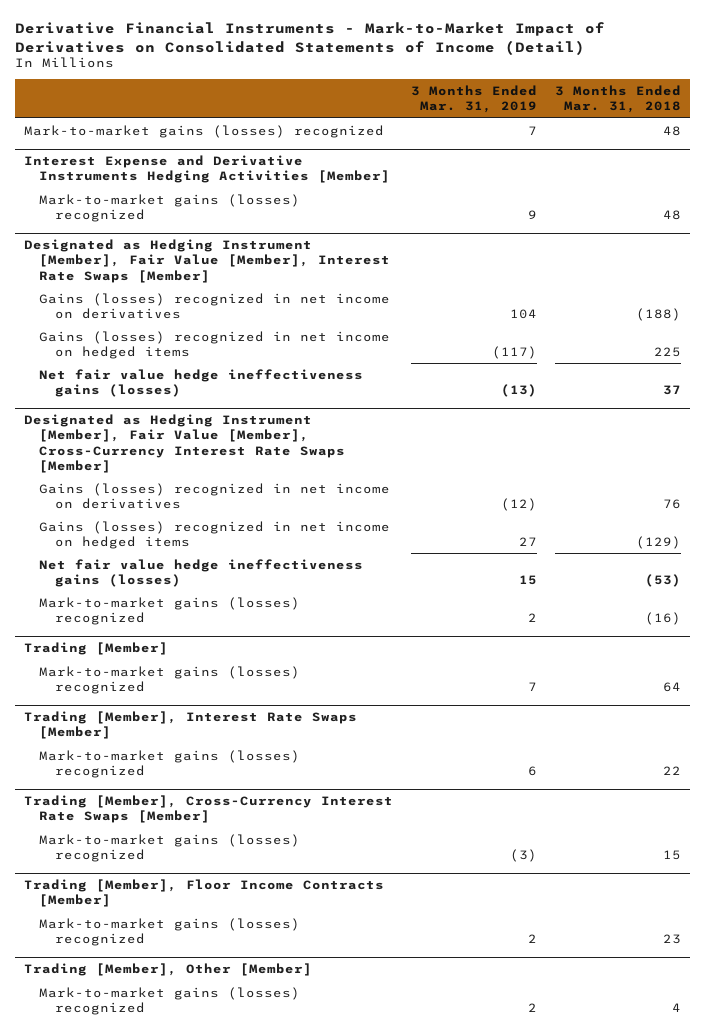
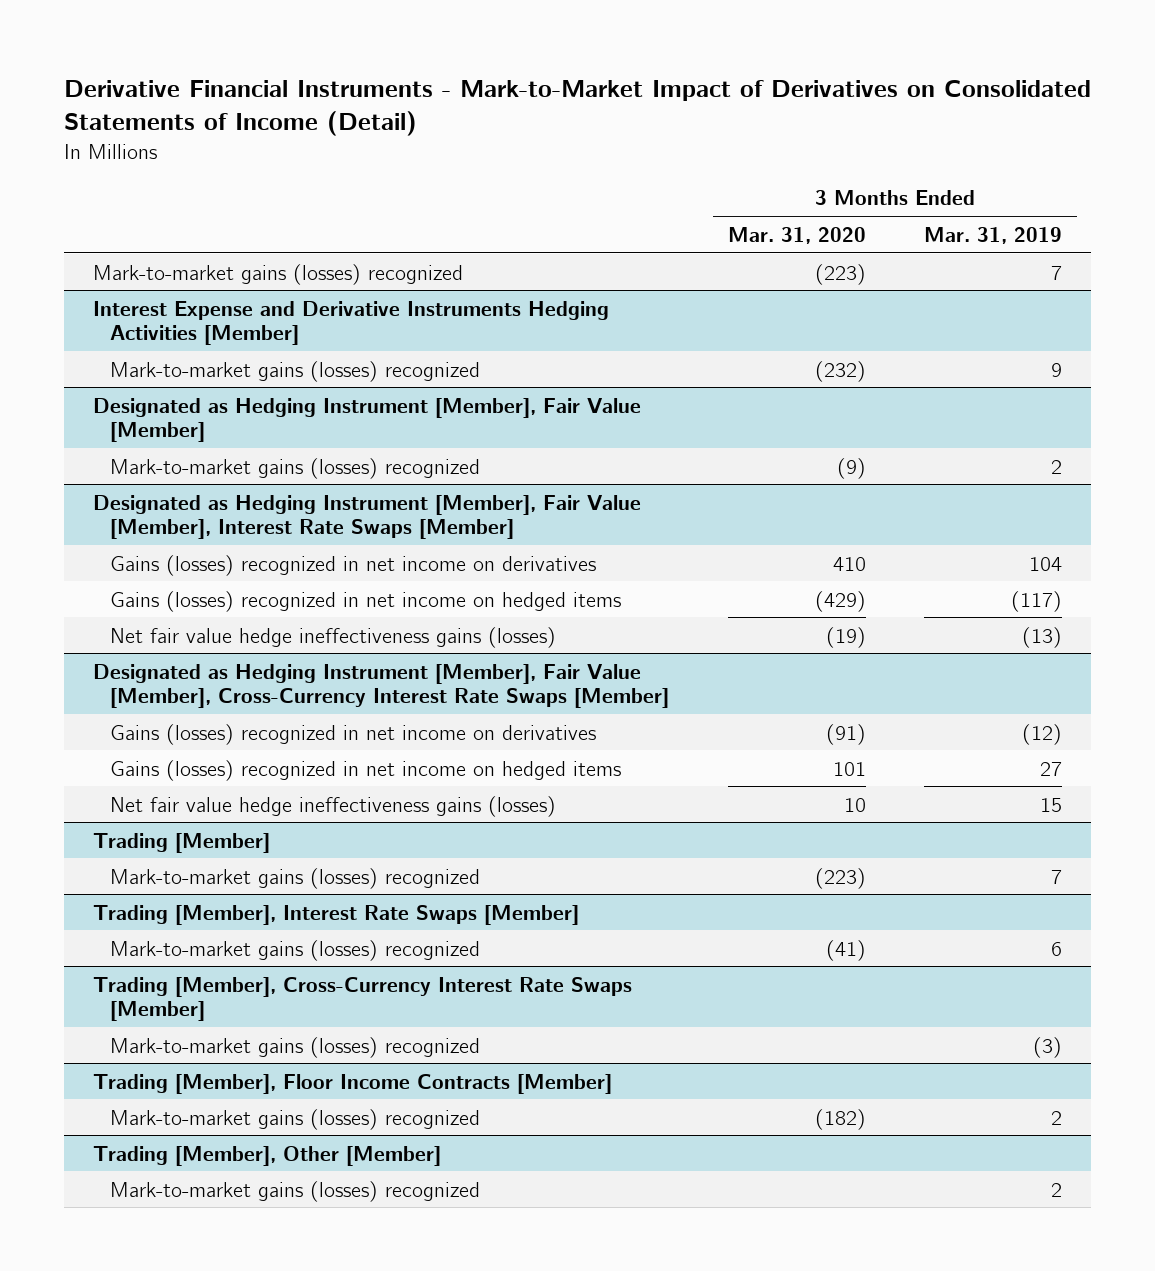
- | 3 Months Ended Mar. 31, 2019 | 3 Months Ended Mar. 31, 2018
+ | 3 Months Ended Mar. 31, 2020 | 3 Months Ended Mar. 31, 2019
+ Designated as Hedging Instrument [Member], Fair Value [Member]
+ Mark-to-market gains (losses) recognized | (9) | 2
@ Designated as Hedging Instrument [Member], Fair Value [Member], Cross-Currency Interest Rate Swaps [Member]
- Mark-to-market gains (losses) recognized | 2 | (16)

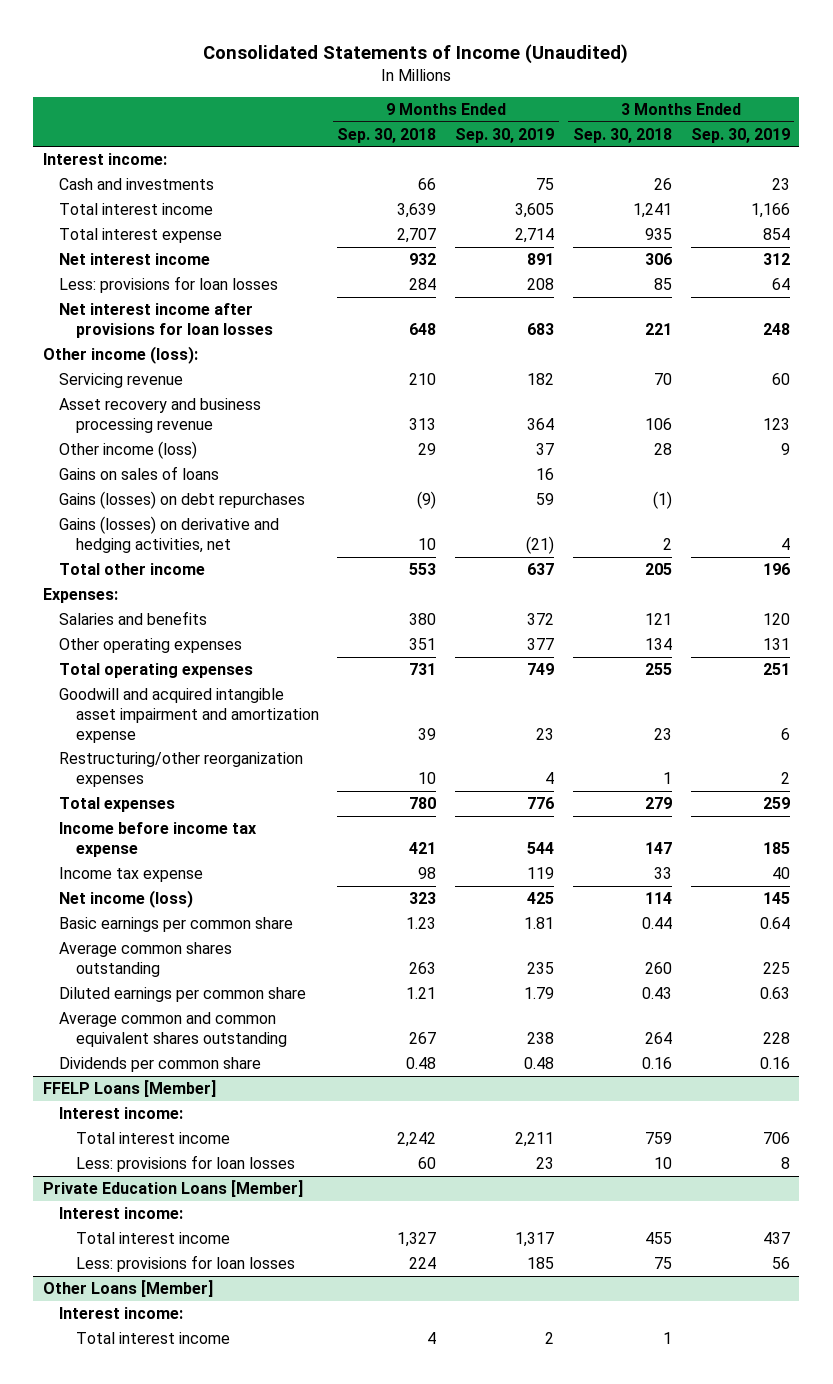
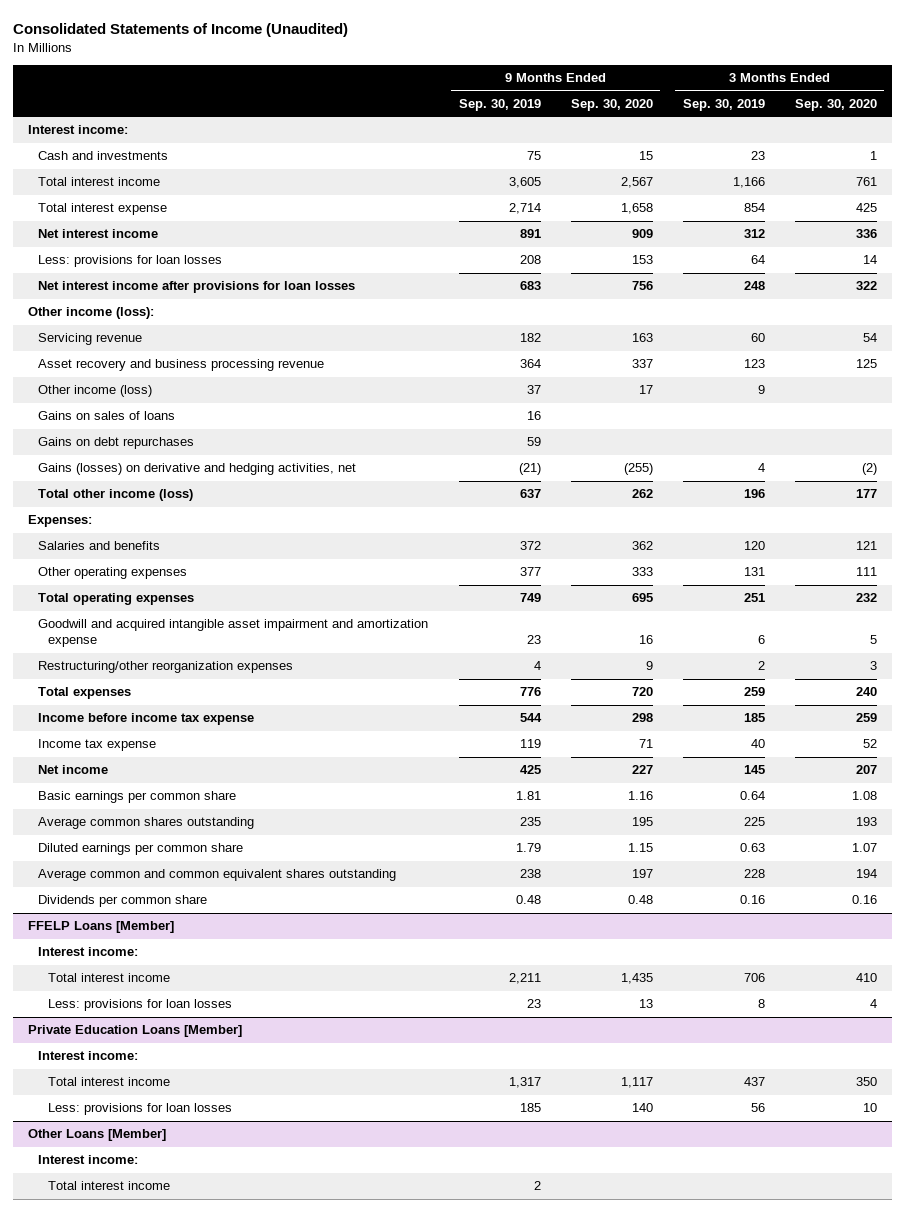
- | 9 Months Ended Sep. 30, 2018 | 9 Months Ended Sep. 30, 2019 | 3 Months Ended Sep. 30, 2018 | 3 Months Ended Sep. 30, 2019
+ | 9 Months Ended Sep. 30, 2019 | 9 Months Ended Sep. 30, 2020 | 3 Months Ended Sep. 30, 2019 | 3 Months Ended Sep. 30, 2020
- Gains (losses) on debt repurchases | (9) | 59 | (1) |
+ Gains on debt repurchases | 59 | | |
- Total other income | 553 | 637 | 205 | 196
+ Total other income (loss) | 637 | 262 | 196 | 177
- Net income (loss) | 323 | 425 | 114 | 145
+ Net income | 425 | 227 | 145 | 207

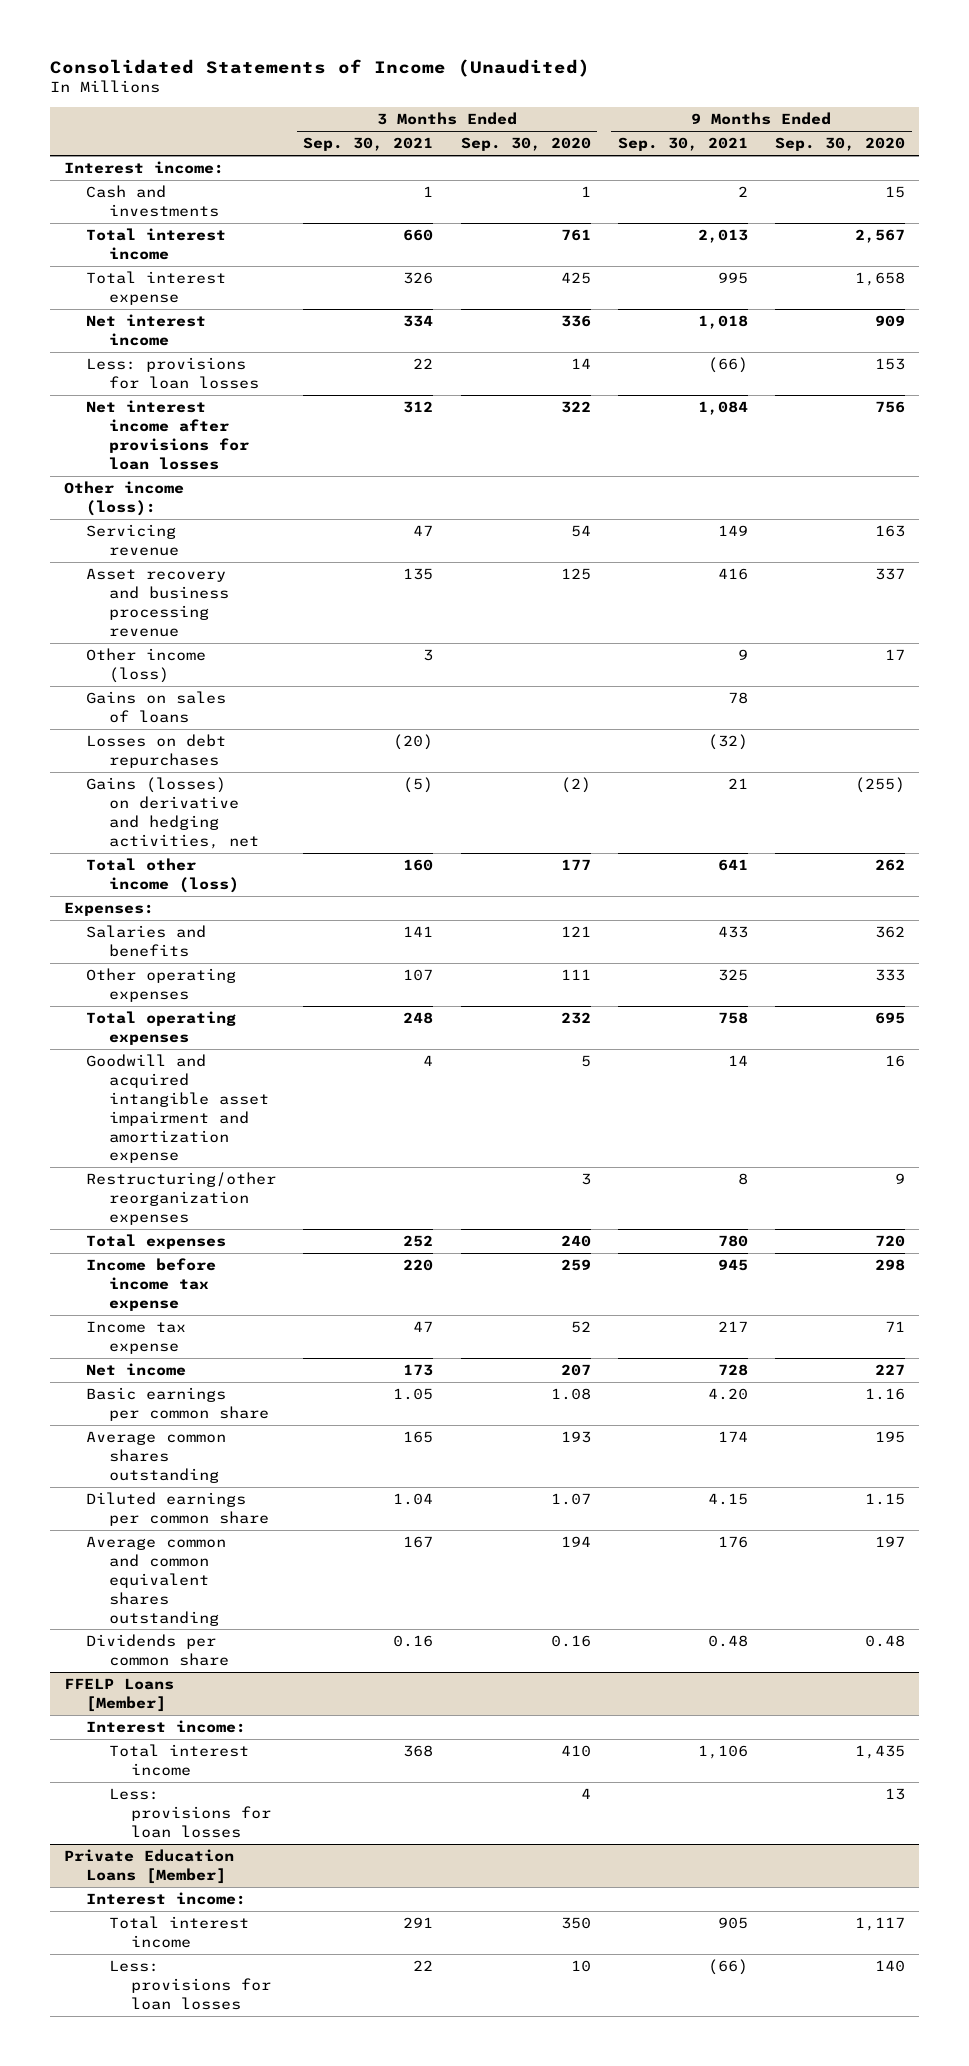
- | 9 Months Ended Sep. 30, 2019 | 9 Months Ended Sep. 30, 2020 | 3 Months Ended Sep. 30, 2019 | 3 Months Ended Sep. 30, 2020
+ | 3 Months Ended Sep. 30, 2021 | 3 Months Ended Sep. 30, 2020 | 9 Months Ended Sep. 30, 2021 | 9 Months Ended Sep. 30, 2020
- Gains on debt repurchases | 59 | | |
+ Losses on debt repurchases | (20) | | (32) |
- Other Loans [Member]
- Interest income:
- Total interest income | 2 | | |

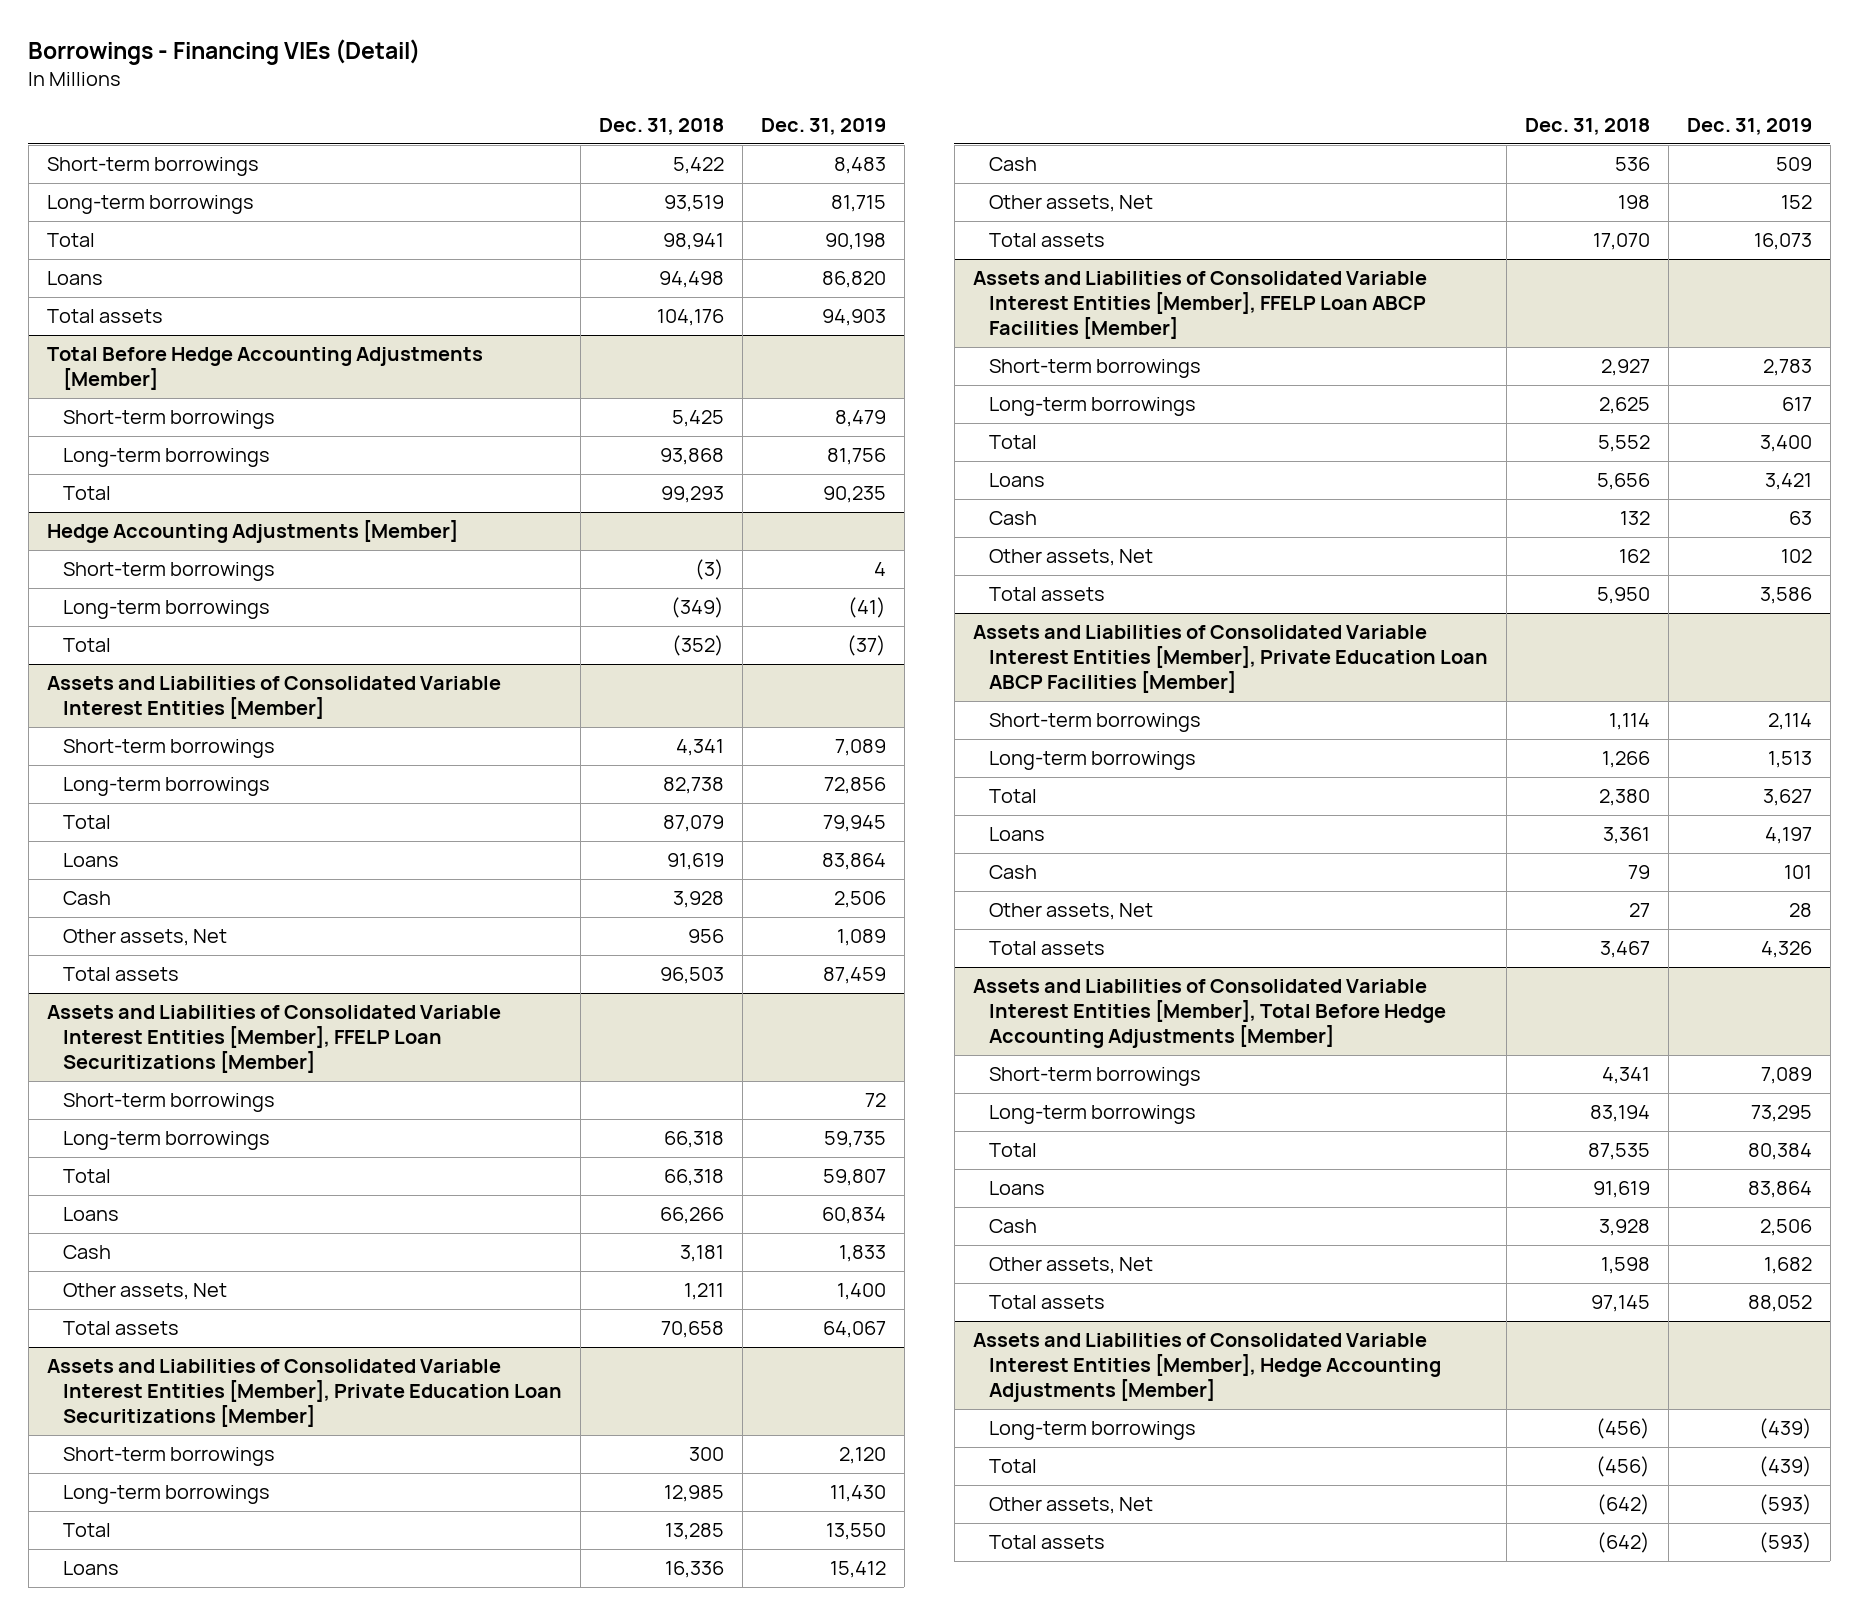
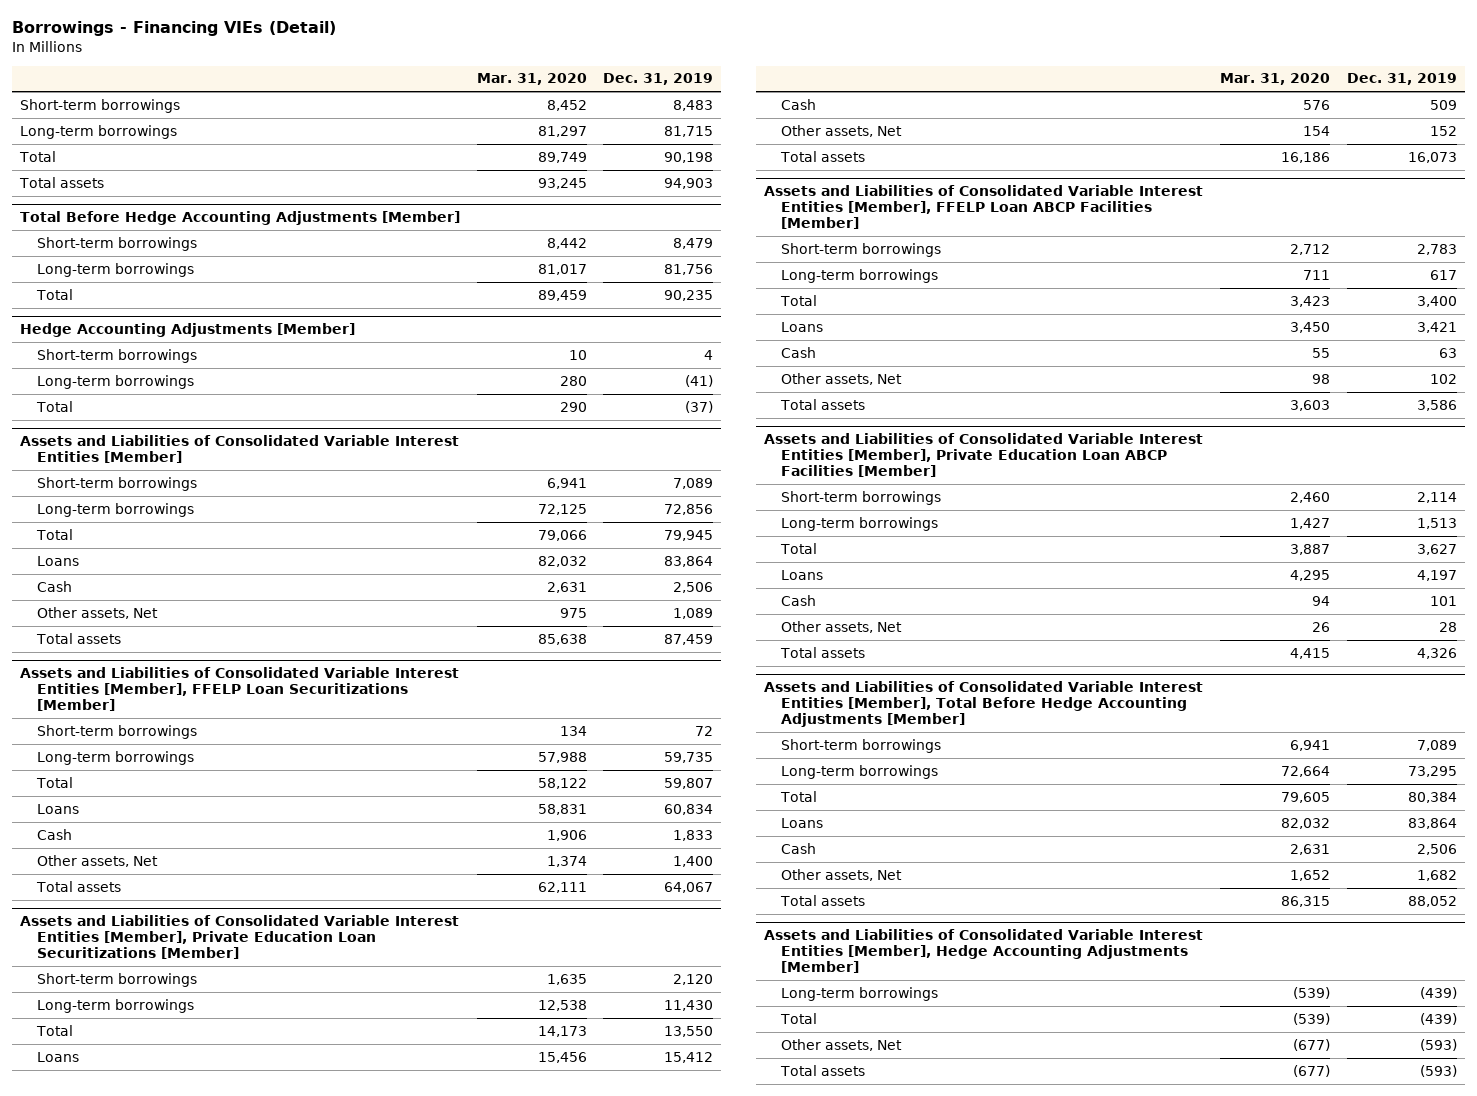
- | Dec. 31, 2018 | Dec. 31, 2019
+ | Mar. 31, 2020 | Dec. 31, 2019
- Loans | 94,498 | 86,820

